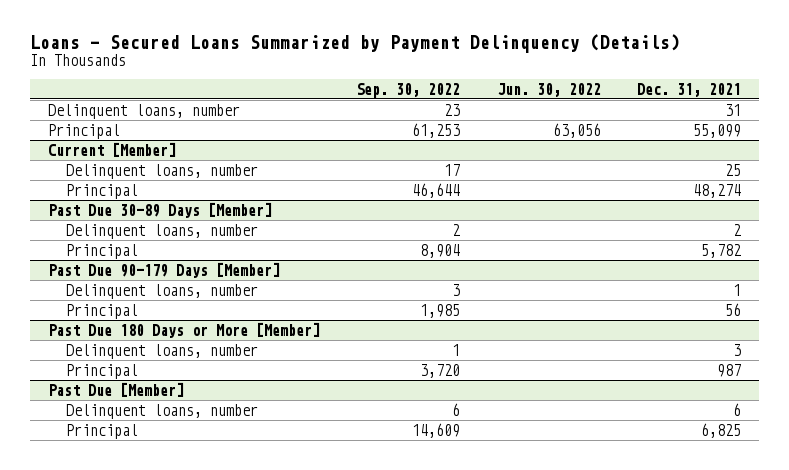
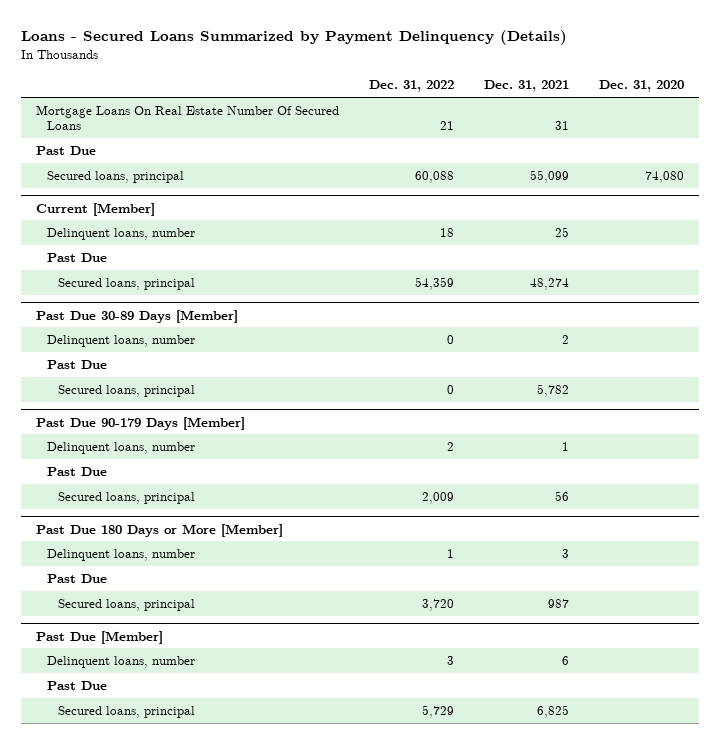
- | Sep. 30, 2022 | Jun. 30, 2022 | Dec. 31, 2021
+ | Dec. 31, 2022 | Dec. 31, 2021 | Dec. 31, 2020
- Delinquent loans, number | 23 | | 31
- Principal | 61,253 | 63,056 | 55,099
+ Mortgage Loans On Real Estate Number Of Secured Loans | 21 | 31 |
+ Past Due
+ Secured loans, principal | 60,088 | 55,099 | 74,080
@ Current [Member]
- Principal | 46,644 | | 48,274
+ Past Due
+ Secured loans, principal | 54,359 | 48,274 |
@ Past Due 30-89 Days [Member]
- Principal | 8,904 | | 5,782
+ Past Due
+ Secured loans, principal | 0 | 5,782 |
@ Past Due 90-179 Days [Member]
- Principal | 1,985 | | 56
+ Past Due
+ Secured loans, principal | 2,009 | 56 |
@ Past Due 180 Days or More [Member]
- Principal | 3,720 | | 987
+ Past Due
+ Secured loans, principal | 3,720 | 987 |
@ Past Due [Member]
- Principal | 14,609 | | 6,825
+ Past Due
+ Secured loans, principal | 5,729 | 6,825 |

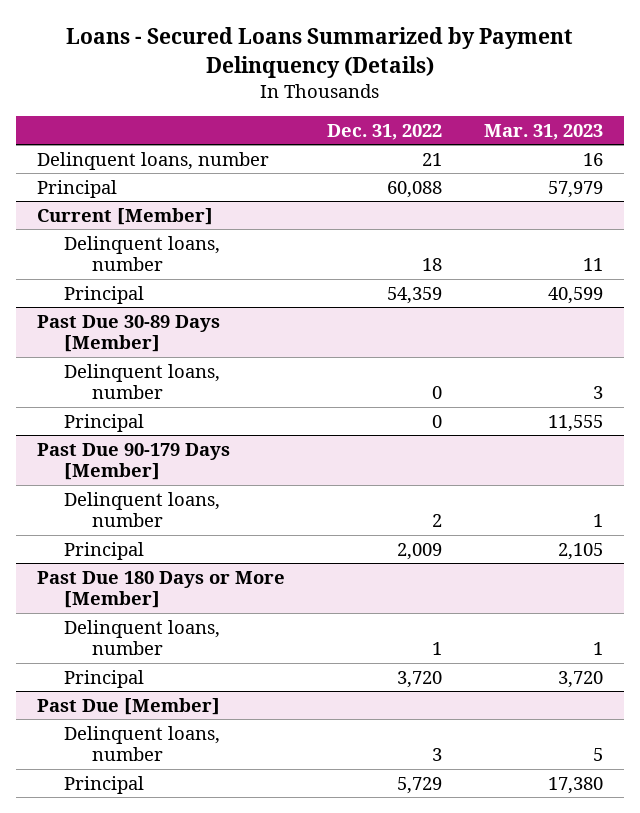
- | Dec. 31, 2022 | Dec. 31, 2021 | Dec. 31, 2020
+ | Dec. 31, 2022 | Mar. 31, 2023
- Mortgage Loans On Real Estate Number Of Secured Loans | 21 | 31 |
- Past Due
- Secured loans, principal | 60,088 | 55,099 | 74,080
+ Delinquent loans, number | 21 | 16
+ Principal | 60,088 | 57,979
@ Current [Member]
- Past Due
- Secured loans, principal | 54,359 | 48,274 |
+ Principal | 54,359 | 40,599
@ Past Due 30-89 Days [Member]
- Past Due
- Secured loans, principal | 0 | 5,782 |
+ Principal | 0 | 11,555
@ Past Due 90-179 Days [Member]
- Past Due
- Secured loans, principal | 2,009 | 56 |
+ Principal | 2,009 | 2,105
@ Past Due 180 Days or More [Member]
- Past Due
- Secured loans, principal | 3,720 | 987 |
+ Principal | 3,720 | 3,720
@ Past Due [Member]
- Past Due
- Secured loans, principal | 5,729 | 6,825 |
+ Principal | 5,729 | 17,380

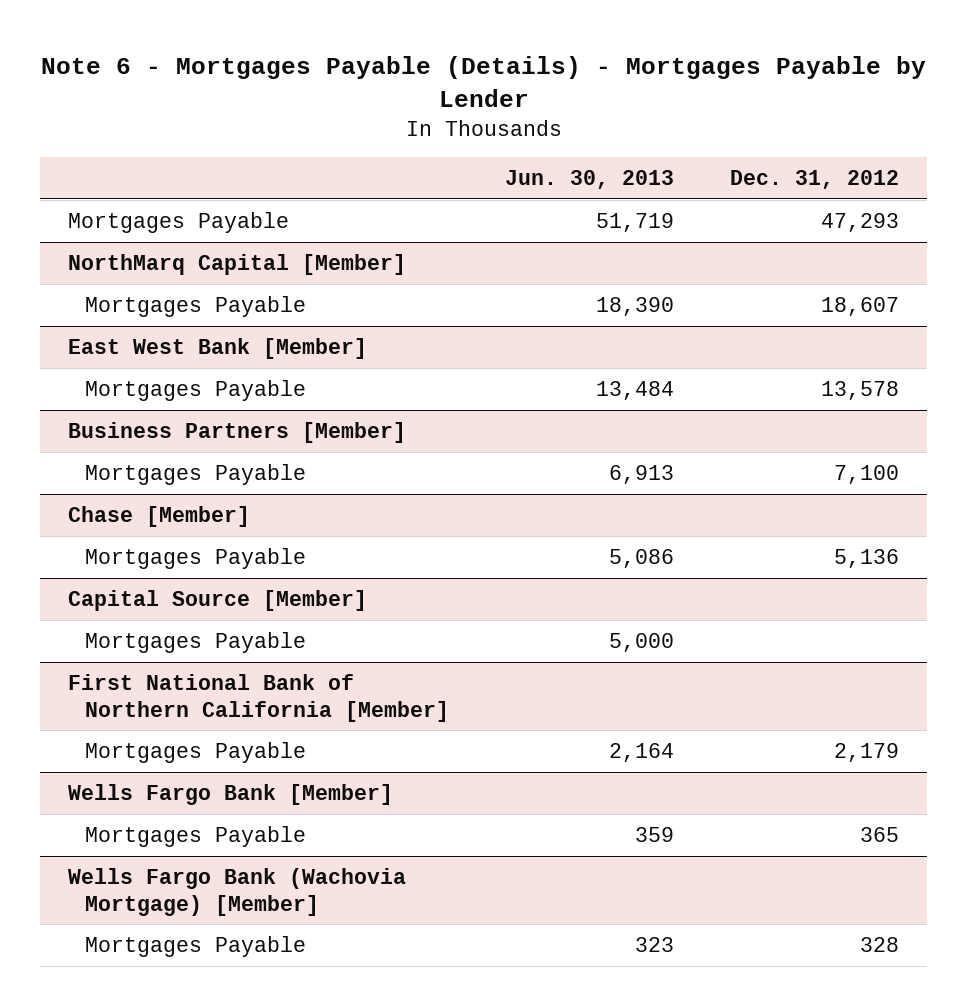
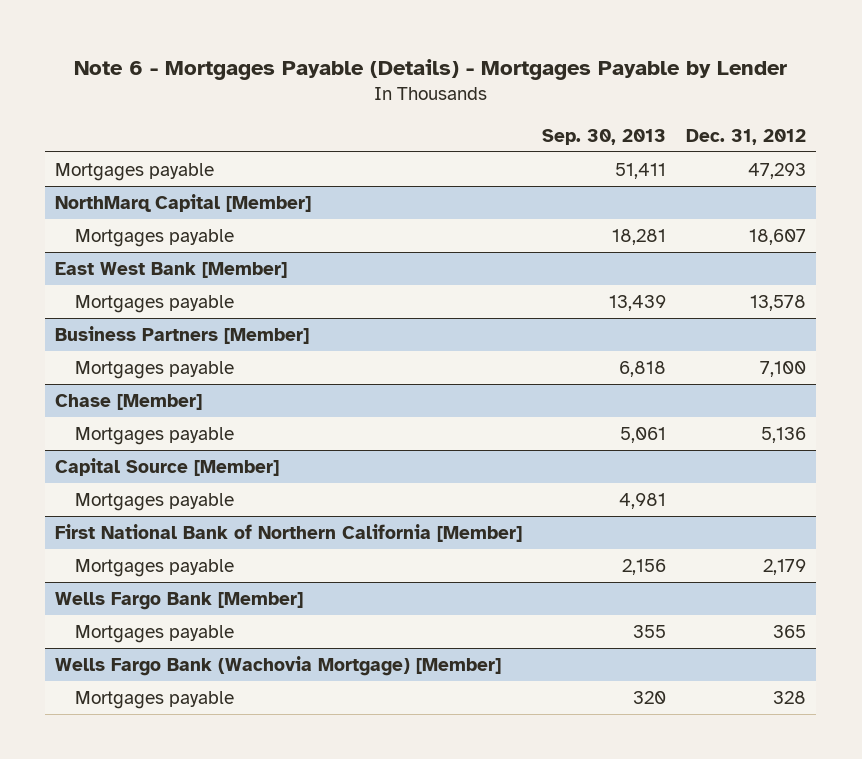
- | Jun. 30, 2013 | Dec. 31, 2012
+ | Sep. 30, 2013 | Dec. 31, 2012
- Mortgages Payable | 51,719 | 47,293
+ Mortgages payable | 51,411 | 47,293
@ NorthMarq Capital [Member]
- Mortgages Payable | 18,390 | 18,607
+ Mortgages payable | 18,281 | 18,607
@ East West Bank [Member]
- Mortgages Payable | 13,484 | 13,578
+ Mortgages payable | 13,439 | 13,578
@ Business Partners [Member]
- Mortgages Payable | 6,913 | 7,100
+ Mortgages payable | 6,818 | 7,100
@ Chase [Member]
- Mortgages Payable | 5,086 | 5,136
+ Mortgages payable | 5,061 | 5,136
@ Capital Source [Member]
- Mortgages Payable | 5,000 |
+ Mortgages payable | 4,981 |
@ First National Bank of Northern California [Member]
- Mortgages Payable | 2,164 | 2,179
+ Mortgages payable | 2,156 | 2,179
@ Wells Fargo Bank [Member]
- Mortgages Payable | 359 | 365
+ Mortgages payable | 355 | 365
@ Wells Fargo Bank (Wachovia Mortgage) [Member]
- Mortgages Payable | 323 | 328
+ Mortgages payable | 320 | 328

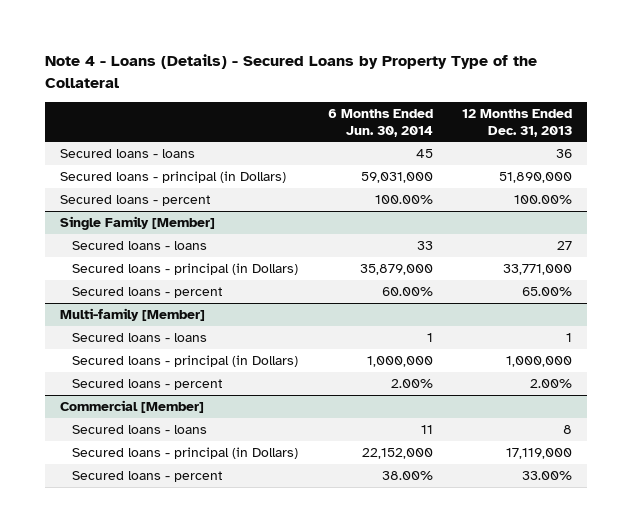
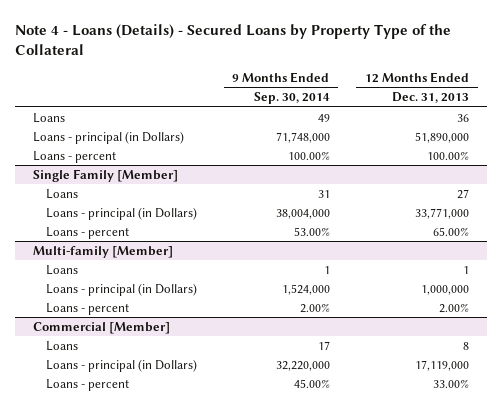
- | 6 Months Ended Jun. 30, 2014 | 12 Months Ended Dec. 31, 2013
+ | 9 Months Ended Sep. 30, 2014 | 12 Months Ended Dec. 31, 2013
- Secured loans - loans | 45 | 36
- Secured loans - principal (in Dollars) | 59,031,000 | 51,890,000
- Secured loans - percent | 100.00% | 100.00%
+ Loans | 49 | 36
+ Loans - principal (in Dollars) | 71,748,000 | 51,890,000
+ Loans - percent | 100.00% | 100.00%
@ Single Family [Member]
- Secured loans - loans | 33 | 27
- Secured loans - principal (in Dollars) | 35,879,000 | 33,771,000
- Secured loans - percent | 60.00% | 65.00%
+ Loans | 31 | 27
+ Loans - principal (in Dollars) | 38,004,000 | 33,771,000
+ Loans - percent | 53.00% | 65.00%
@ Multi-family [Member]
- Secured loans - loans | 1 | 1
- Secured loans - principal (in Dollars) | 1,000,000 | 1,000,000
- Secured loans - percent | 2.00% | 2.00%
+ Loans | 1 | 1
+ Loans - principal (in Dollars) | 1,524,000 | 1,000,000
+ Loans - percent | 2.00% | 2.00%
@ Commercial [Member]
- Secured loans - loans | 11 | 8
- Secured loans - principal (in Dollars) | 22,152,000 | 17,119,000
- Secured loans - percent | 38.00% | 33.00%
+ Loans | 17 | 8
+ Loans - principal (in Dollars) | 32,220,000 | 17,119,000
+ Loans - percent | 45.00% | 33.00%

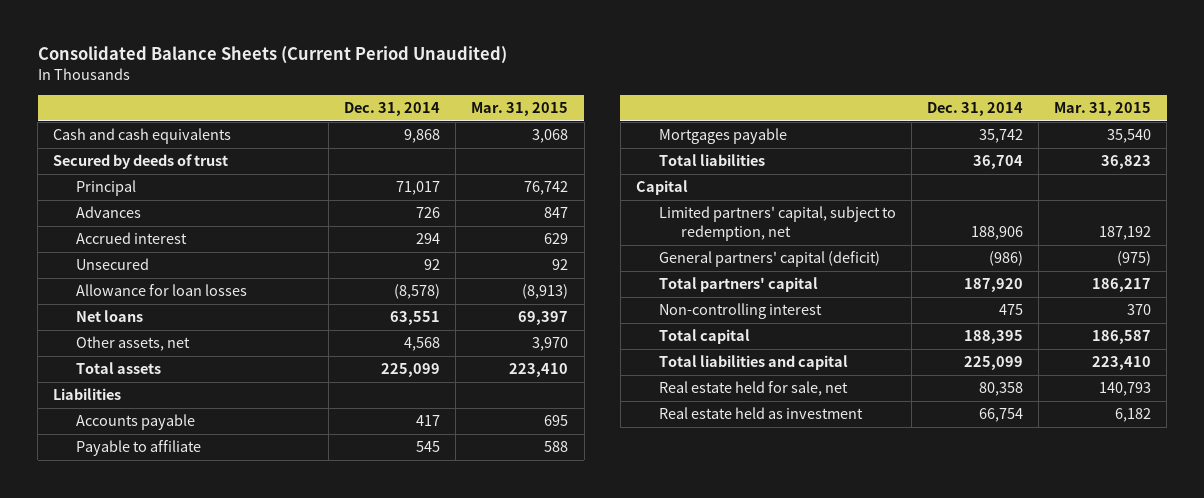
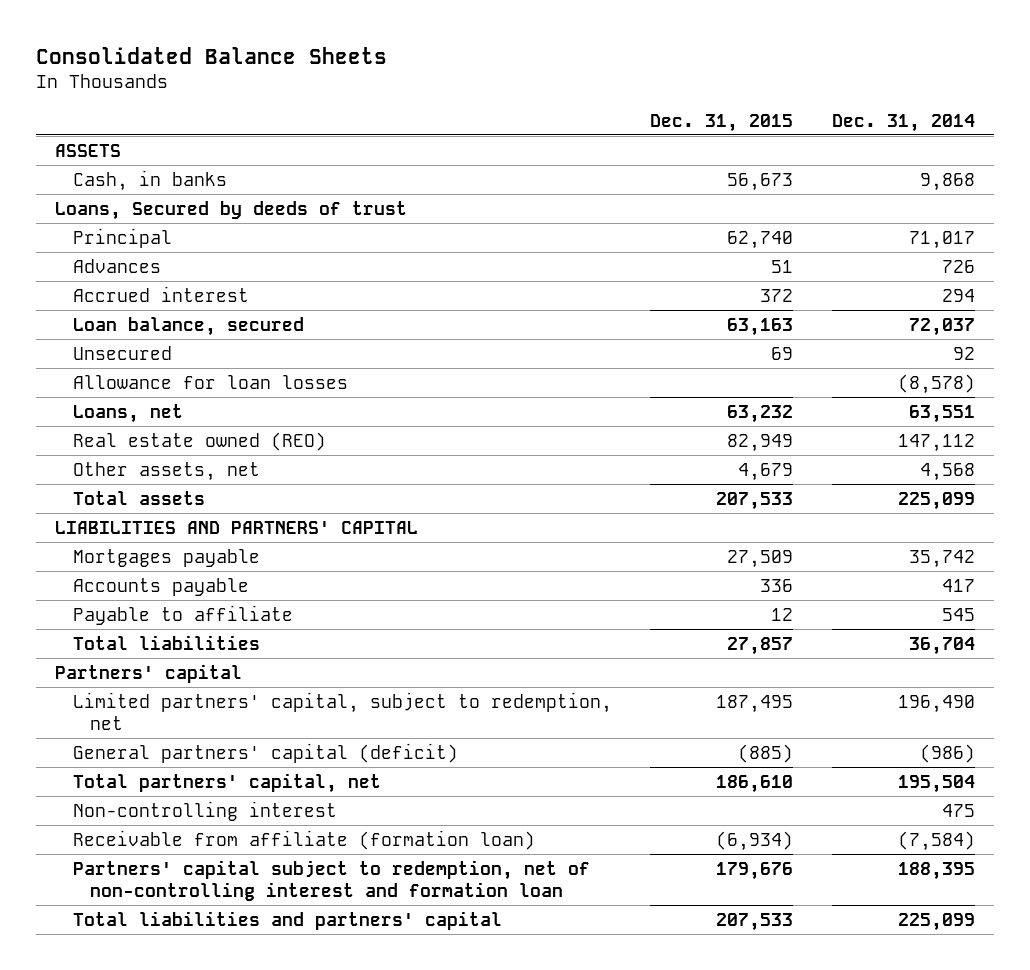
- Consolidated Balance Sheets (Current Period Unaudited)
+ Consolidated Balance Sheets
- | Dec. 31, 2014 | Mar. 31, 2015
+ | Dec. 31, 2015 | Dec. 31, 2014
- Cash and cash equivalents | 9,868 | 3,068
- Secured by deeds of trust
+ ASSETS
+ Cash, in banks | 56,673 | 9,868
+ Loans, Secured by deeds of trust
+ Loan balance, secured | 63,163 | 72,037
- Net loans | 63,551 | 69,397
+ Loans, net | 63,232 | 63,551
+ Real estate owned (REO) | 82,949 | 147,112
- Liabilities
+ LIABILITIES AND PARTNERS' CAPITAL
moved up: Mortgages payable | 27,509 | 35,742
- Capital
- Limited partners' capital, subject to redemption, net | 188,906 | 187,192
+ Partners' capital
+ Limited partners' capital, subject to redemption, net | 187,495 | 196,490
- Total partners' capital | 187,920 | 186,217
+ Total partners' capital, net | 186,610 | 195,504
- Total capital | 188,395 | 186,587
- Total liabilities and capital | 225,099 | 223,410
- Real estate held for sale, net | 80,358 | 140,793
- Real estate held as investment | 66,754 | 6,182
+ Receivable from affiliate (formation loan) | (6,934) | (7,584)
+ Partners' capital subject to redemption, net of non-controlling interest and formation loan | 179,676 | 188,395
+ Total liabilities and partners' capital | 207,533 | 225,099

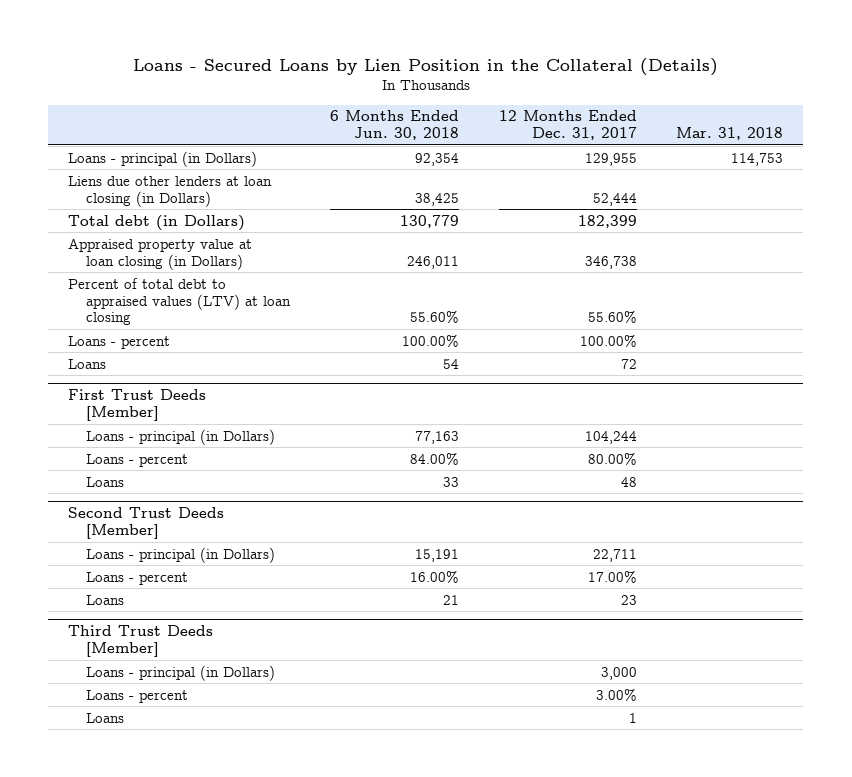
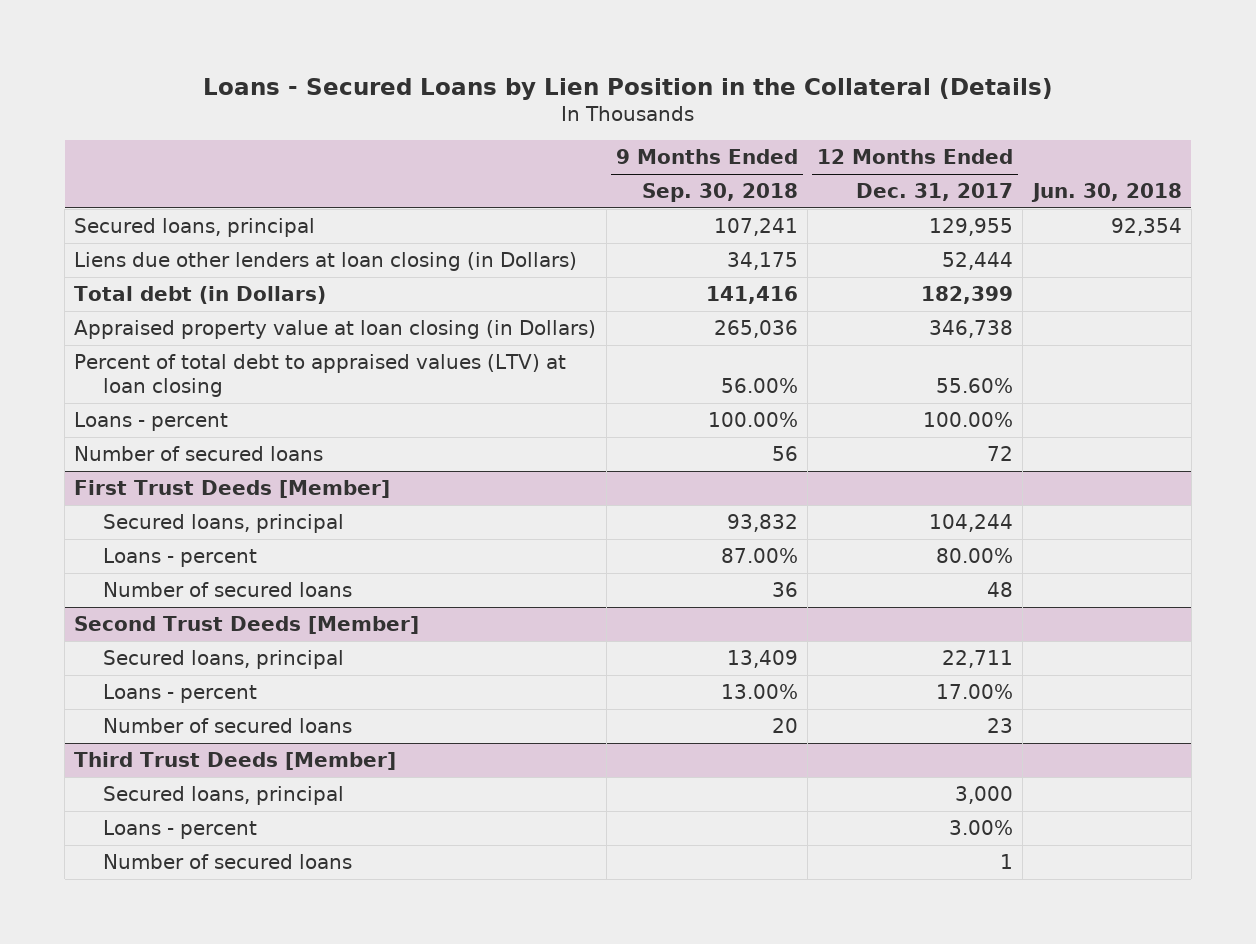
- | 6 Months Ended Jun. 30, 2018 | 12 Months Ended Dec. 31, 2017 | Mar. 31, 2018
+ | 9 Months Ended Sep. 30, 2018 | 12 Months Ended Dec. 31, 2017 | Jun. 30, 2018
- Loans - principal (in Dollars) | 92,354 | 129,955 | 114,753
+ Secured loans, principal | 107,241 | 129,955 | 92,354
- Loans | 54 | 72 |
+ Number of secured loans | 56 | 72 |
@ First Trust Deeds [Member]
- Loans - principal (in Dollars) | 77,163 | 104,244 |
+ Secured loans, principal | 93,832 | 104,244 |
- Loans | 33 | 48 |
+ Number of secured loans | 36 | 48 |
@ Second Trust Deeds [Member]
- Loans - principal (in Dollars) | 15,191 | 22,711 |
+ Secured loans, principal | 13,409 | 22,711 |
- Loans | 21 | 23 |
+ Number of secured loans | 20 | 23 |
@ Third Trust Deeds [Member]
- Loans - principal (in Dollars) | | 3,000 |
+ Secured loans, principal | | 3,000 |
- Loans | | 1 |
+ Number of secured loans | | 1 |

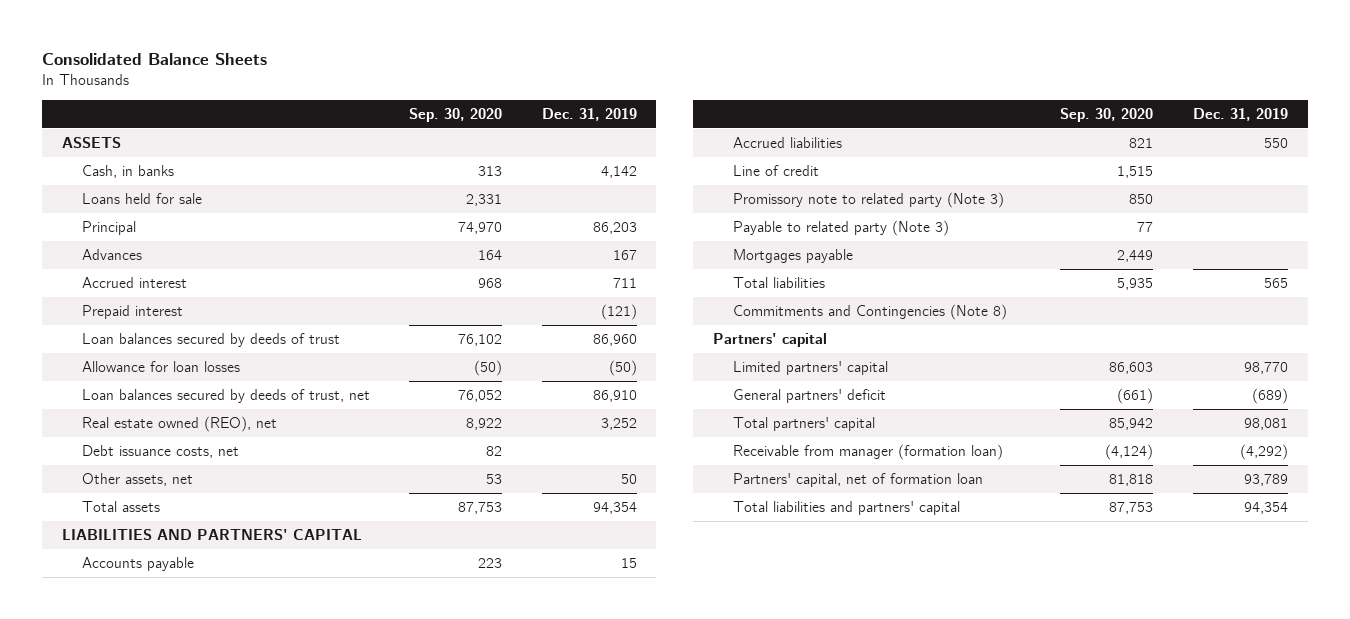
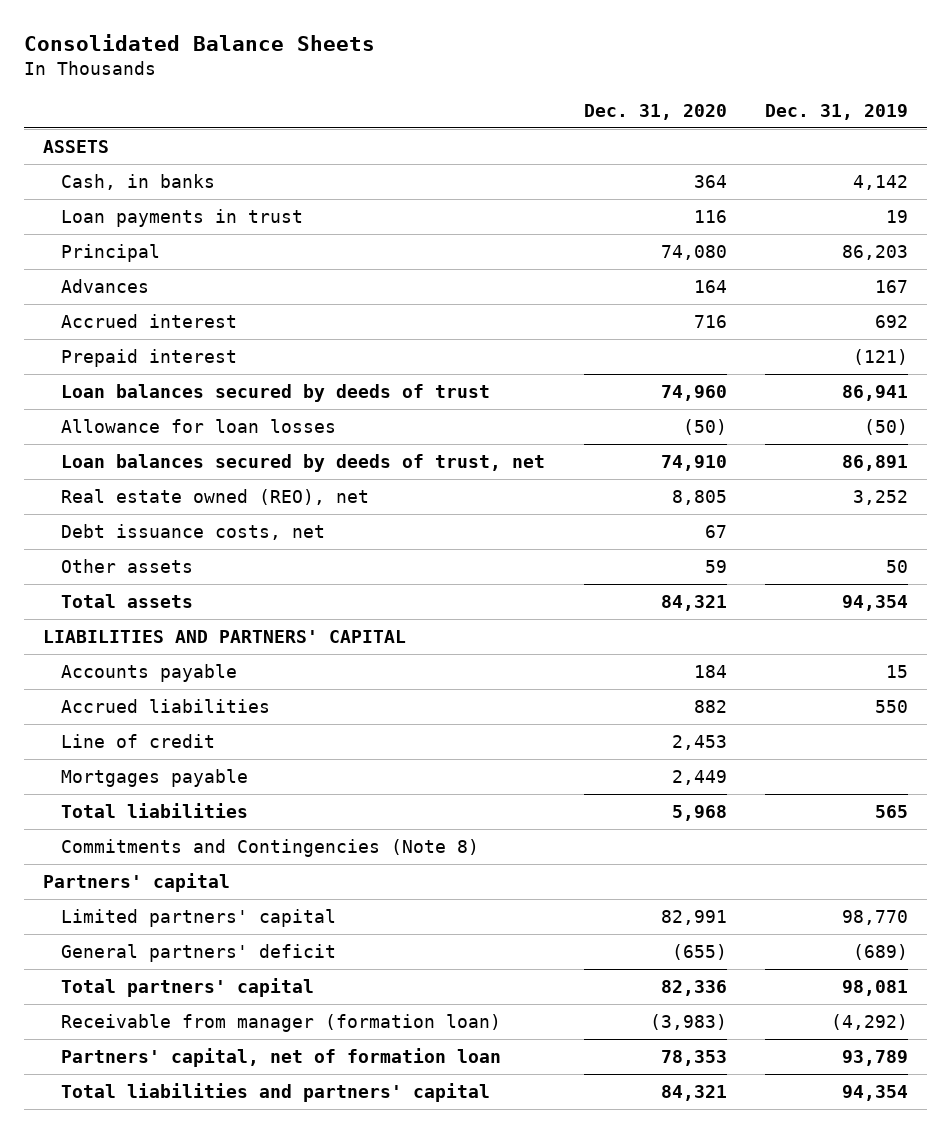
- | Sep. 30, 2020 | Dec. 31, 2019
+ | Dec. 31, 2020 | Dec. 31, 2019
- Loans held for sale | 2,331 |
+ Loan payments in trust | 116 | 19
- Accrued interest | 968 | 711
+ Accrued interest | 716 | 692
- Loan balances secured by deeds of trust | 76,102 | 86,960
+ Loan balances secured by deeds of trust | 74,960 | 86,941
- Loan balances secured by deeds of trust, net | 76,052 | 86,910
+ Loan balances secured by deeds of trust, net | 74,910 | 86,891
- Other assets, net | 53 | 50
+ Other assets | 59 | 50
- Promissory note to related party (Note 3) | 850 |
- Payable to related party (Note 3) | 77 |

